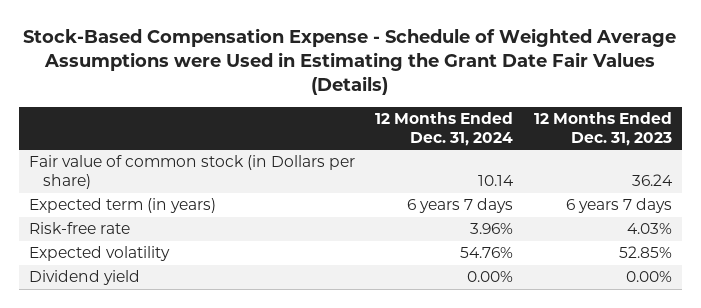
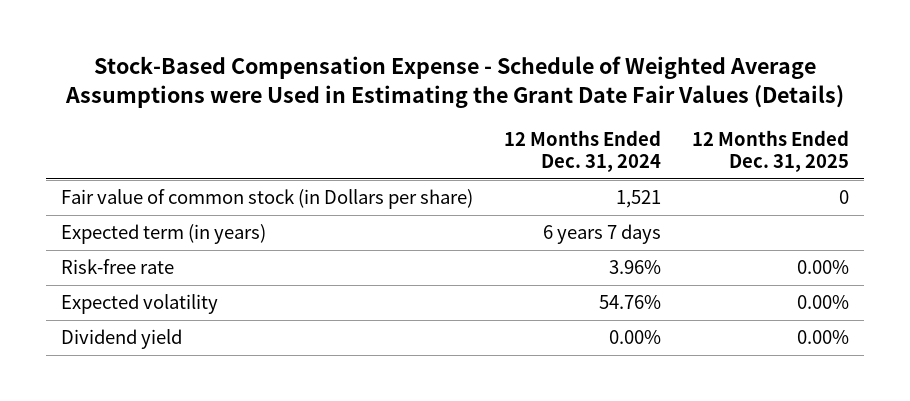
- | 12 Months Ended Dec. 31, 2024 | 12 Months Ended Dec. 31, 2023
+ | 12 Months Ended Dec. 31, 2024 | 12 Months Ended Dec. 31, 2025
- Fair value of common stock (in Dollars per share) | 10.14 | 36.24
+ Fair value of common stock (in Dollars per share) | 1,521 | 0

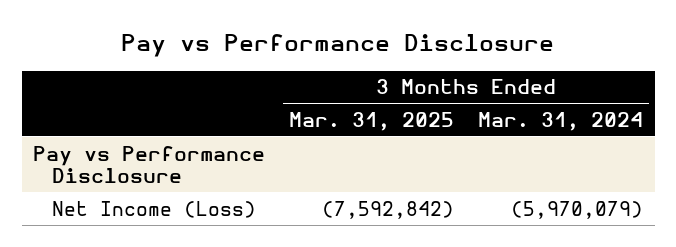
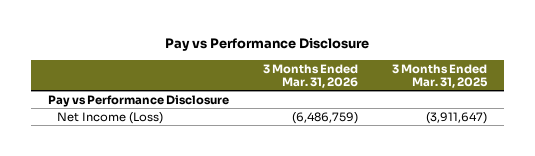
- | 3 Months Ended Mar. 31, 2025 | 3 Months Ended Mar. 31, 2024
+ | 3 Months Ended Mar. 31, 2026 | 3 Months Ended Mar. 31, 2025
- Net Income (Loss) | (7,592,842) | (5,970,079)
+ Net Income (Loss) | (6,486,759) | (3,911,647)

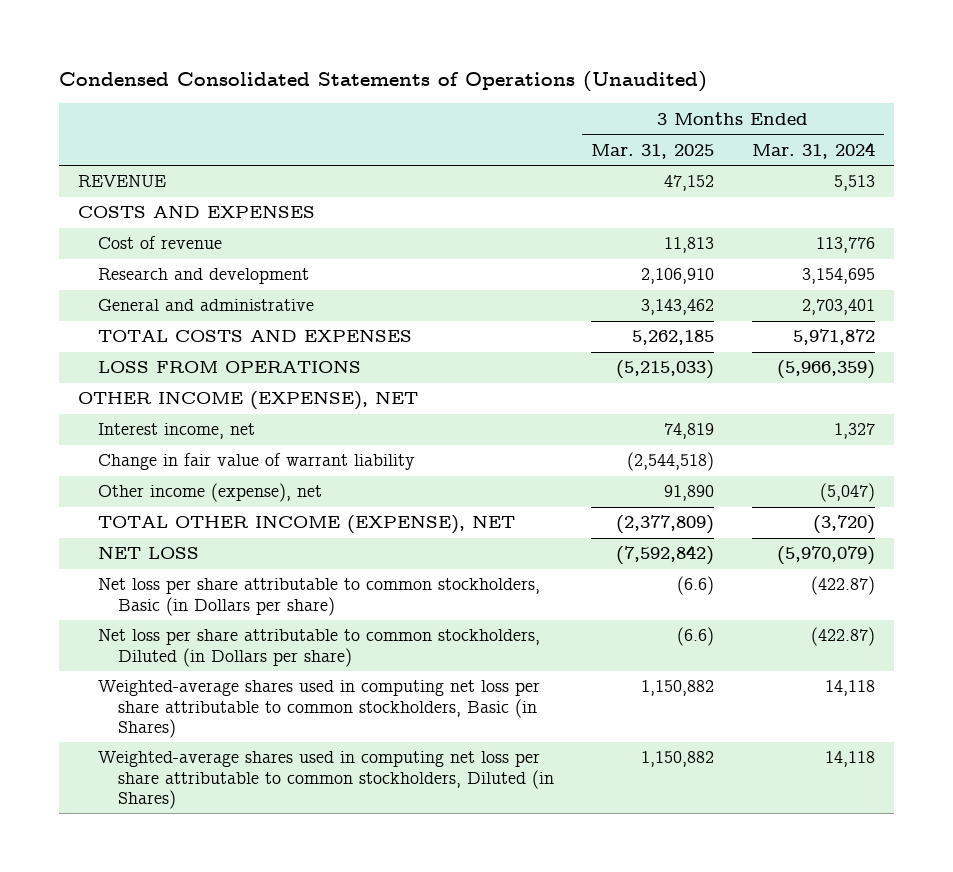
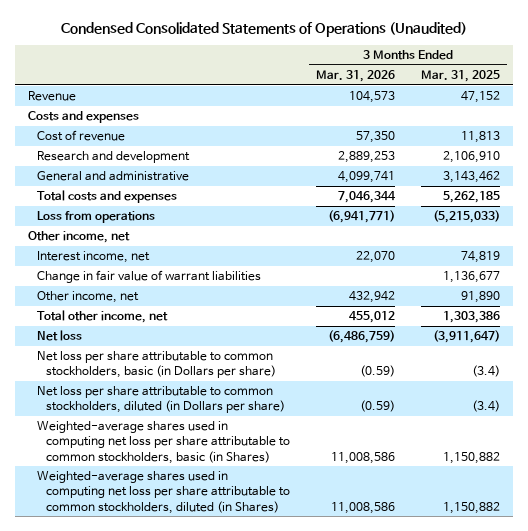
- | 3 Months Ended Mar. 31, 2025 | 3 Months Ended Mar. 31, 2024
+ | 3 Months Ended Mar. 31, 2026 | 3 Months Ended Mar. 31, 2025
- REVENUE | 47,152 | 5,513
- COSTS AND EXPENSES
+ Revenue | 104,573 | 47,152
+ Costs and expenses
- TOTAL COSTS AND EXPENSES | 5,262,185 | 5,971,872
- LOSS FROM OPERATIONS | (5,215,033) | (5,966,359)
- OTHER INCOME (EXPENSE), NET
+ Total costs and expenses | 7,046,344 | 5,262,185
+ Loss from operations | (6,941,771) | (5,215,033)
+ Other income, net
- Change in fair value of warrant liability | (2,544,518) |
- Other income (expense), net | 91,890 | (5,047)
- TOTAL OTHER INCOME (EXPENSE), NET | (2,377,809) | (3,720)
- NET LOSS | (7,592,842) | (5,970,079)
- Net loss per share attributable to common stockholders, Basic (in Dollars per share) | (6.6) | (422.87)
- Net loss per share attributable to common stockholders, Diluted (in Dollars per share) | (6.6) | (422.87)
- Weighted-average shares used in computing net loss per share attributable to common stockholders, Basic (in Shares) | 1,150,882 | 14,118
- Weighted-average shares used in computing net loss per share attributable to common stockholders, Diluted (in Shares) | 1,150,882 | 14,118
+ Change in fair value of warrant liabilities | | 1,136,677
+ Other income, net | 432,942 | 91,890
+ Total other income, net | 455,012 | 1,303,386
+ Net loss | (6,486,759) | (3,911,647)
+ Net loss per share attributable to common stockholders, basic (in Dollars per share) | (0.59) | (3.4)
+ Net loss per share attributable to common stockholders, diluted (in Dollars per share) | (0.59) | (3.4)
+ Weighted-average shares used in computing net loss per share attributable to common stockholders, basic (in Shares) | 11,008,586 | 1,150,882
+ Weighted-average shares used in computing net loss per share attributable to common stockholders, diluted (in Shares) | 11,008,586 | 1,150,882

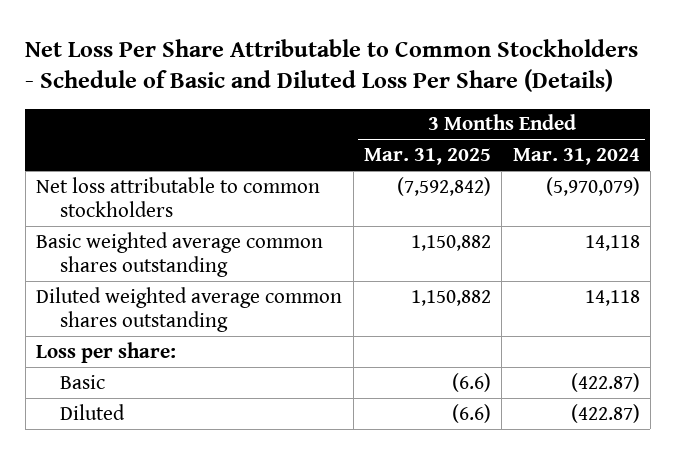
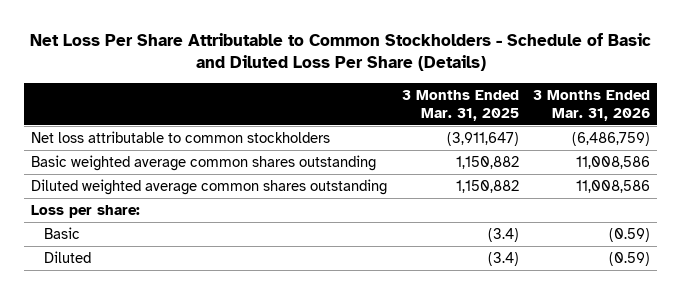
- | 3 Months Ended Mar. 31, 2025 | 3 Months Ended Mar. 31, 2024
+ | 3 Months Ended Mar. 31, 2025 | 3 Months Ended Mar. 31, 2026
- Net loss attributable to common stockholders | (7,592,842) | (5,970,079)
+ Net loss attributable to common stockholders | (3,911,647) | (6,486,759)
- Basic | (6.6) | (422.87)
- Diluted | (6.6) | (422.87)
+ Basic | (3.4) | (0.59)
+ Diluted | (3.4) | (0.59)

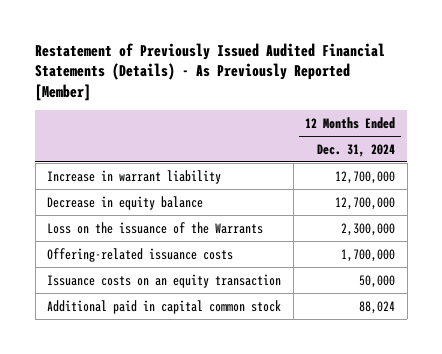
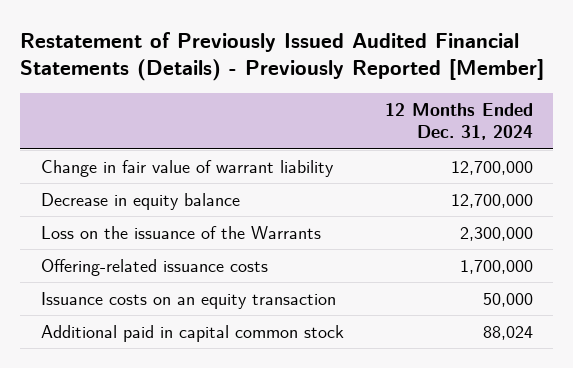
- Restatement of Previously Issued Audited Financial Statements (Details) - As Previously Reported [Member]
+ Restatement of Previously Issued Audited Financial Statements (Details) - Previously Reported [Member]
- Increase in warrant liability | 12,700,000
+ Change in fair value of warrant liability | 12,700,000

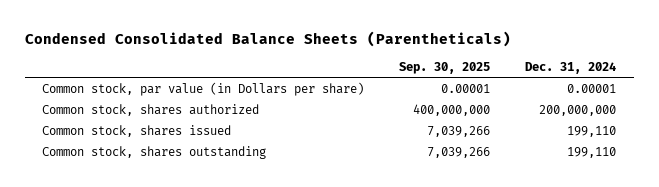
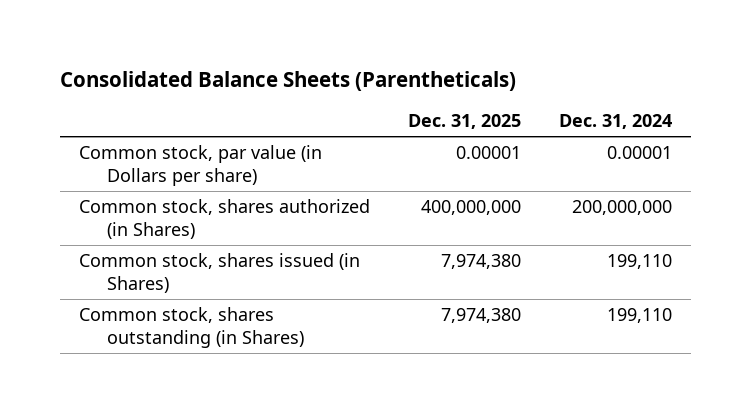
- Condensed Consolidated Balance Sheets (Parentheticals)
+ Consolidated Balance Sheets (Parentheticals)
- | Sep. 30, 2025 | Dec. 31, 2024
+ | Dec. 31, 2025 | Dec. 31, 2024
- Common stock, shares authorized | 400,000,000 | 200,000,000
- Common stock, shares issued | 7,039,266 | 199,110
- Common stock, shares outstanding | 7,039,266 | 199,110
+ Common stock, shares authorized (in Shares) | 400,000,000 | 200,000,000
+ Common stock, shares issued (in Shares) | 7,974,380 | 199,110
+ Common stock, shares outstanding (in Shares) | 7,974,380 | 199,110

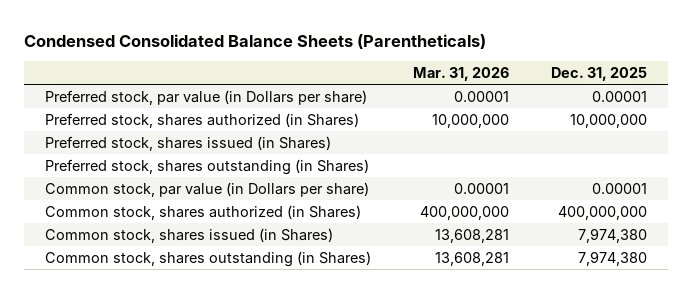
- Consolidated Balance Sheets (Parentheticals)
+ Condensed Consolidated Balance Sheets (Parentheticals)
- | Dec. 31, 2025 | Dec. 31, 2024
+ | Mar. 31, 2026 | Dec. 31, 2025
+ Preferred stock, par value (in Dollars per share) | 0.00001 | 0.00001
+ Preferred stock, shares authorized (in Shares) | 10,000,000 | 10,000,000
+ Preferred stock, shares issued (in Shares)
+ Preferred stock, shares outstanding (in Shares)

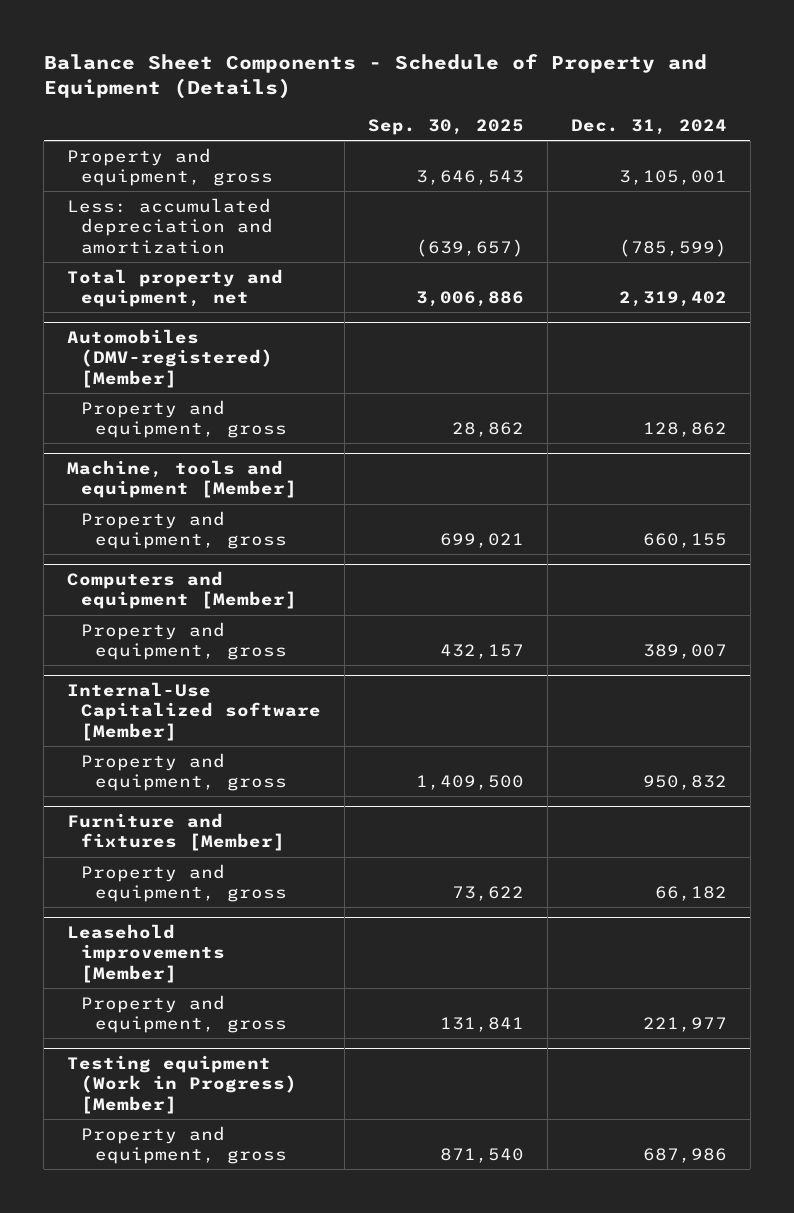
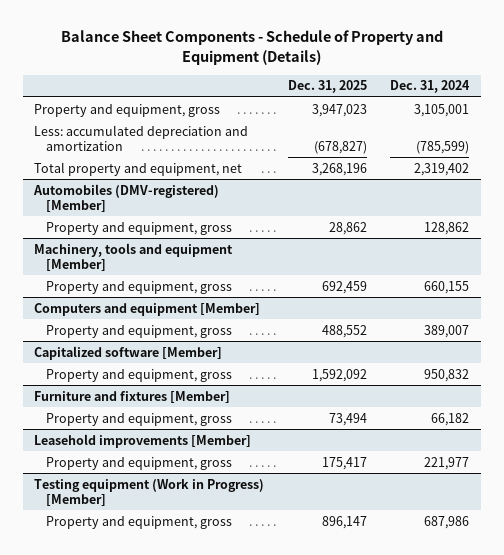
- | Sep. 30, 2025 | Dec. 31, 2024
+ | Dec. 31, 2025 | Dec. 31, 2024
- Machine, tools and equipment [Member]
+ Machinery, tools and equipment [Member]
- Internal-Use Capitalized software [Member]
+ Capitalized software [Member]

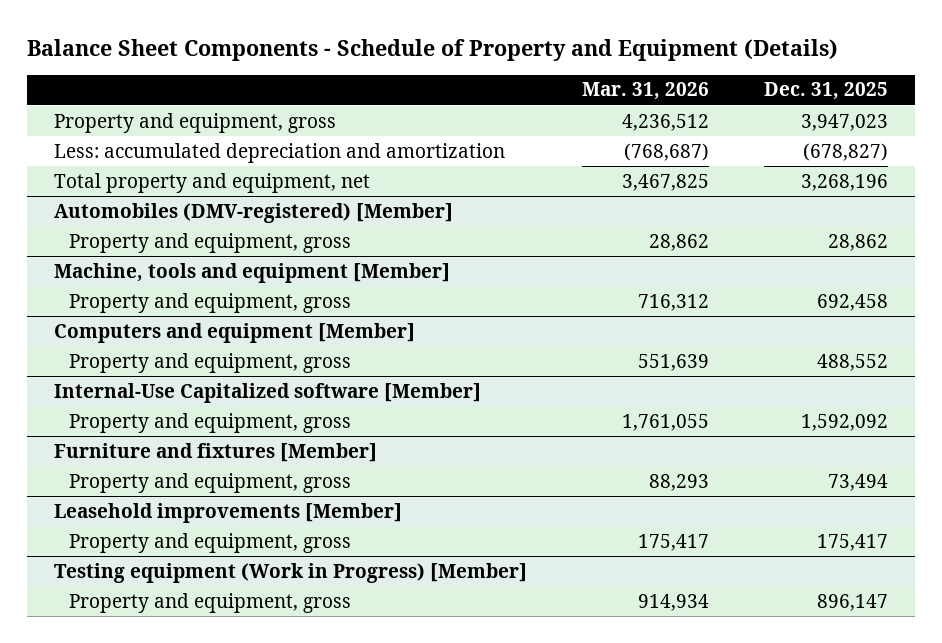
- | Dec. 31, 2025 | Dec. 31, 2024
+ | Mar. 31, 2026 | Dec. 31, 2025
- Machinery, tools and equipment [Member]
- Property and equipment, gross | 692,459 | 660,155
+ Machine, tools and equipment [Member]
+ Property and equipment, gross | 716,312 | 692,458
- Capitalized software [Member]
+ Internal-Use Capitalized software [Member]

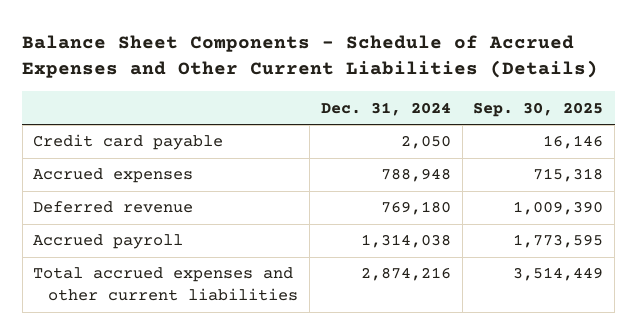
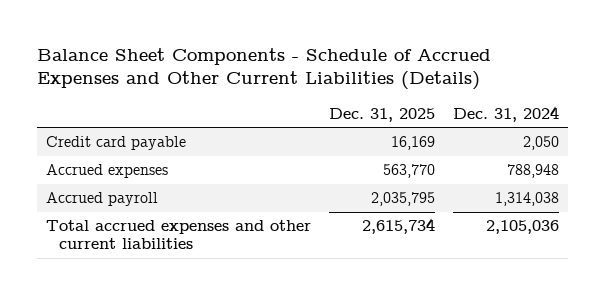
- | Dec. 31, 2024 | Sep. 30, 2025
+ | Dec. 31, 2025 | Dec. 31, 2024
- Deferred revenue | 769,180 | 1,009,390
- Total accrued expenses and other current liabilities | 2,874,216 | 3,514,449
+ Total accrued expenses and other current liabilities | 2,615,734 | 2,105,036

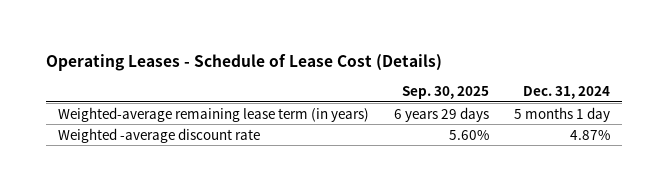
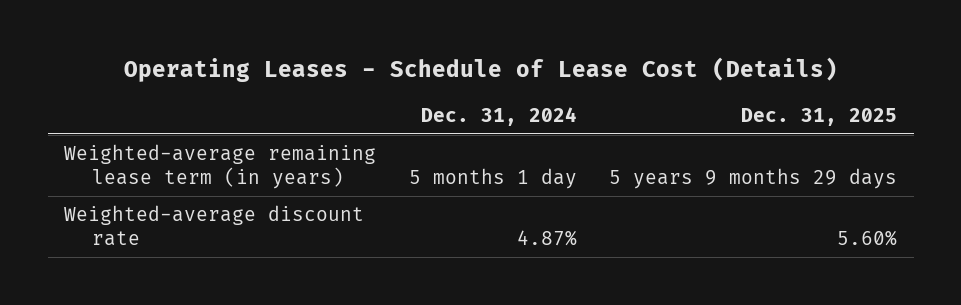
- | Sep. 30, 2025 | Dec. 31, 2024
+ | Dec. 31, 2024 | Dec. 31, 2025
- Weighted -average discount rate | 5.60% | 4.87%
+ Weighted-average discount rate | 4.87% | 5.60%

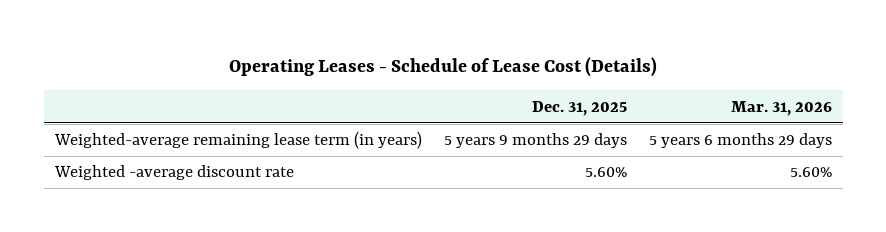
- | Dec. 31, 2024 | Dec. 31, 2025
+ | Dec. 31, 2025 | Mar. 31, 2026
- Weighted-average discount rate | 4.87% | 5.60%
+ Weighted -average discount rate | 5.60% | 5.60%

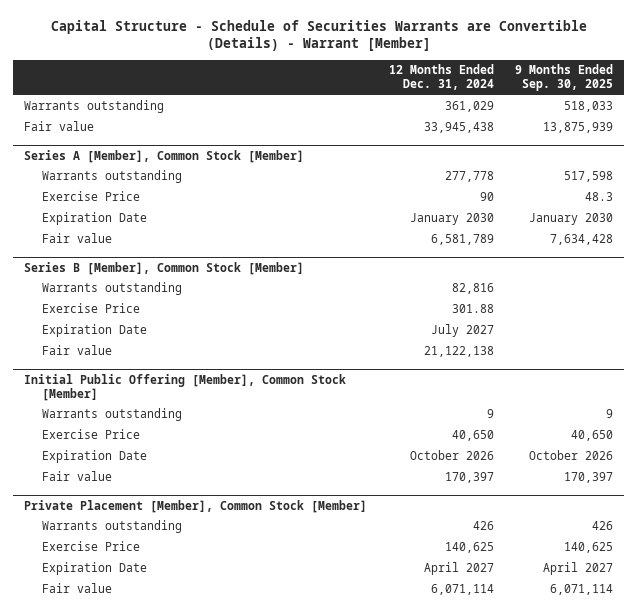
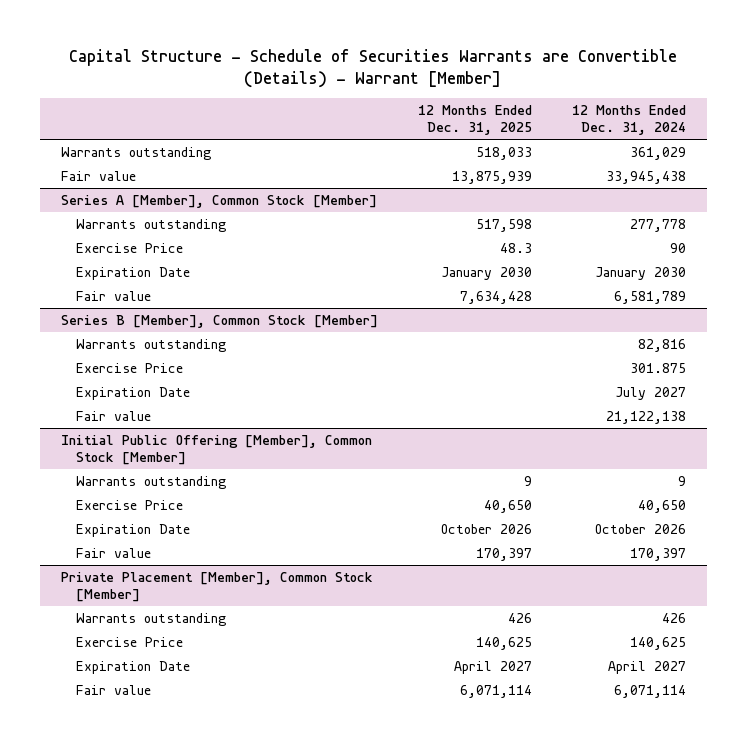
- | 12 Months Ended Dec. 31, 2024 | 9 Months Ended Sep. 30, 2025
+ | 12 Months Ended Dec. 31, 2025 | 12 Months Ended Dec. 31, 2024
@ Series B [Member], Common Stock [Member]
- Exercise Price | 301.88 |
+ Exercise Price | | 301.875

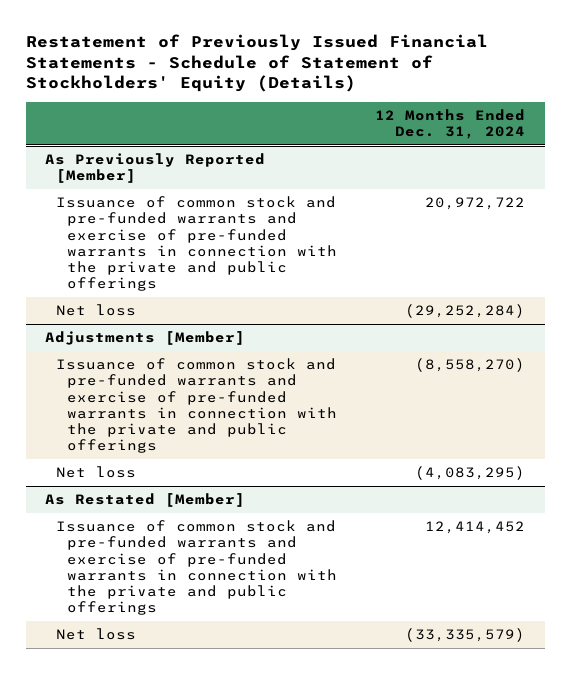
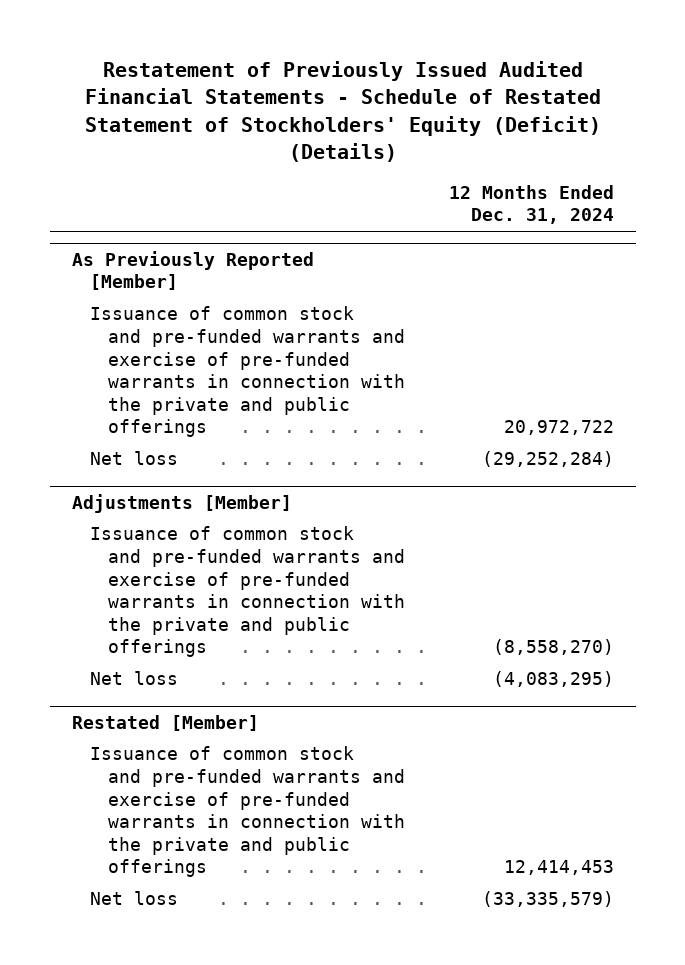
- Restatement of Previously Issued Financial Statements - Schedule of Statement of Stockholders' Equity (Details)
+ Restatement of Previously Issued Audited Financial Statements - Schedule of Restated Statement of Stockholders' Equity (Deficit) (Details)
- As Restated [Member]
- Issuance of common stock and pre-funded warrants and exercise of pre-funded warrants in connection with the private and public offerings | 12,414,452
+ Restated [Member]
+ Issuance of common stock and pre-funded warrants and exercise of pre-funded warrants in connection with the private and public offerings | 12,414,453

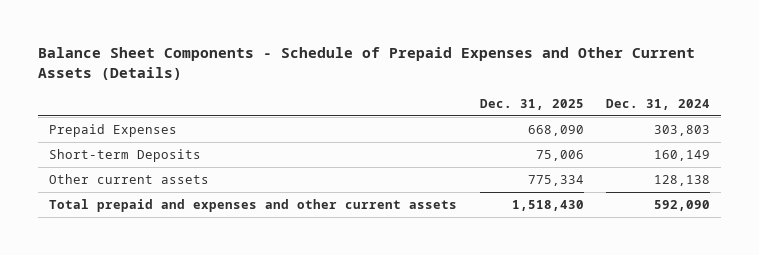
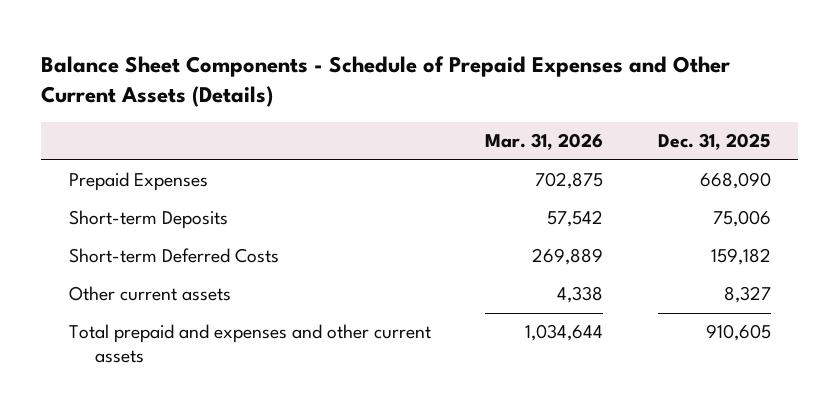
- | Dec. 31, 2025 | Dec. 31, 2024
+ | Mar. 31, 2026 | Dec. 31, 2025
- Other current assets | 775,334 | 128,138
- Total prepaid and expenses and other current assets | 1,518,430 | 592,090
+ Short-term Deferred Costs | 269,889 | 159,182
+ Other current assets | 4,338 | 8,327
+ Total prepaid and expenses and other current assets | 1,034,644 | 910,605

